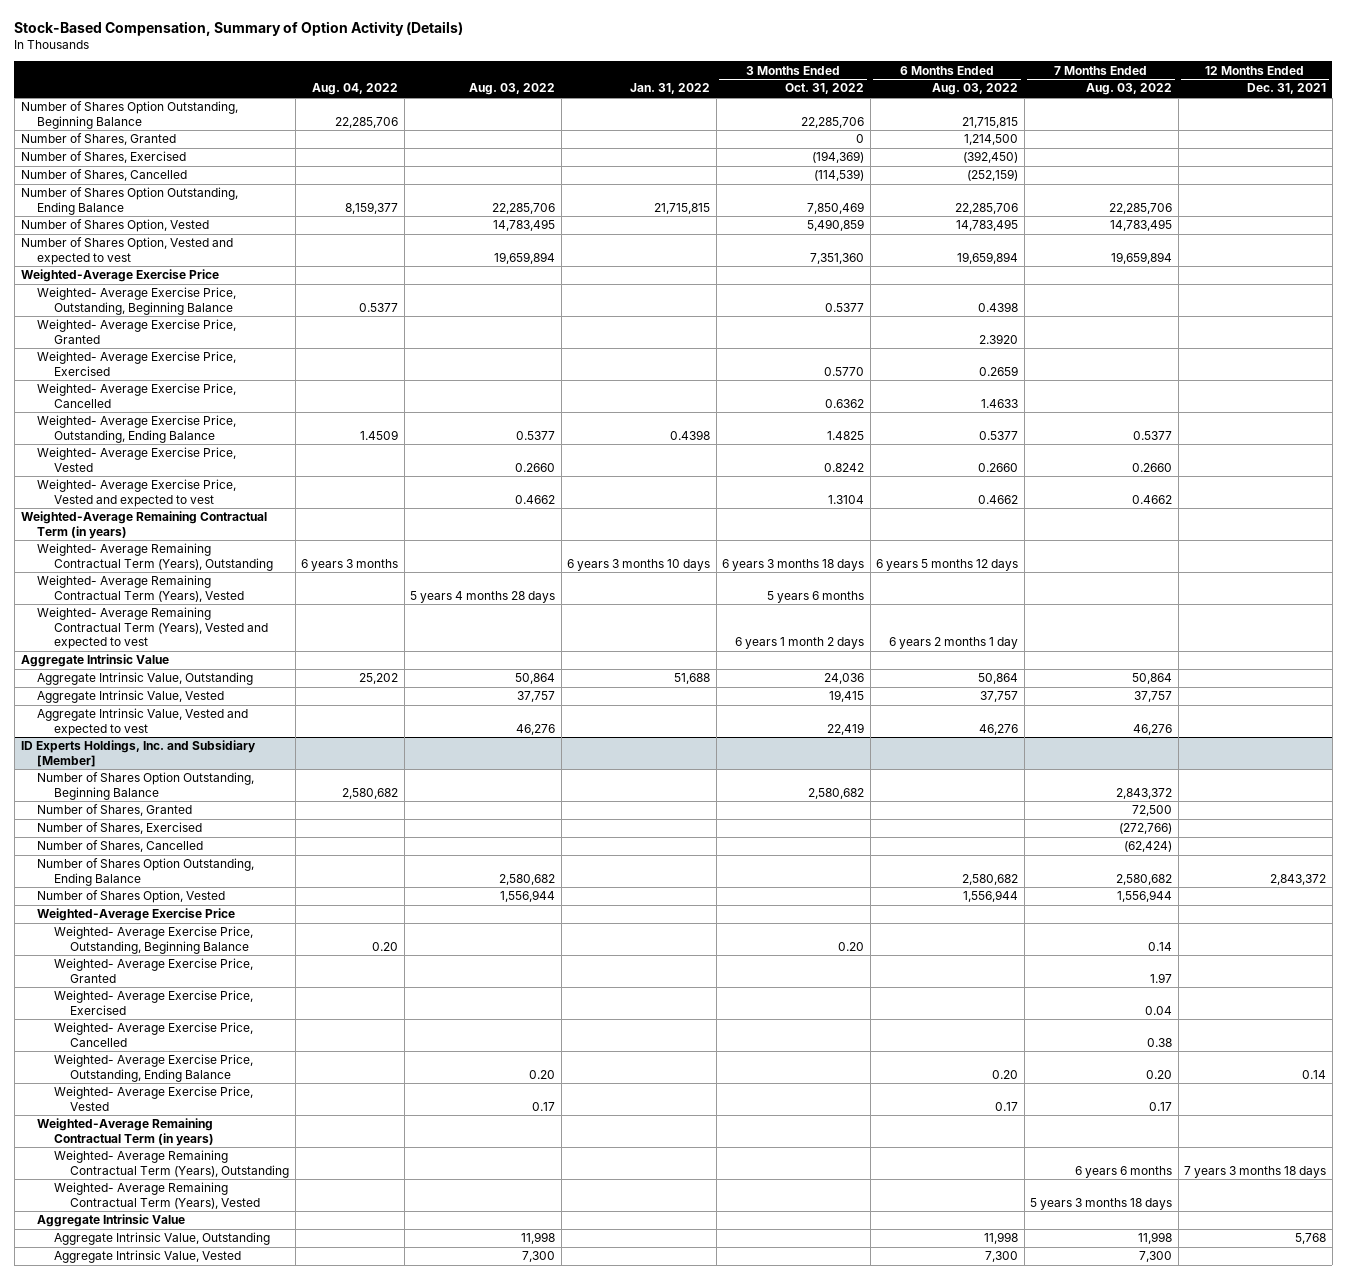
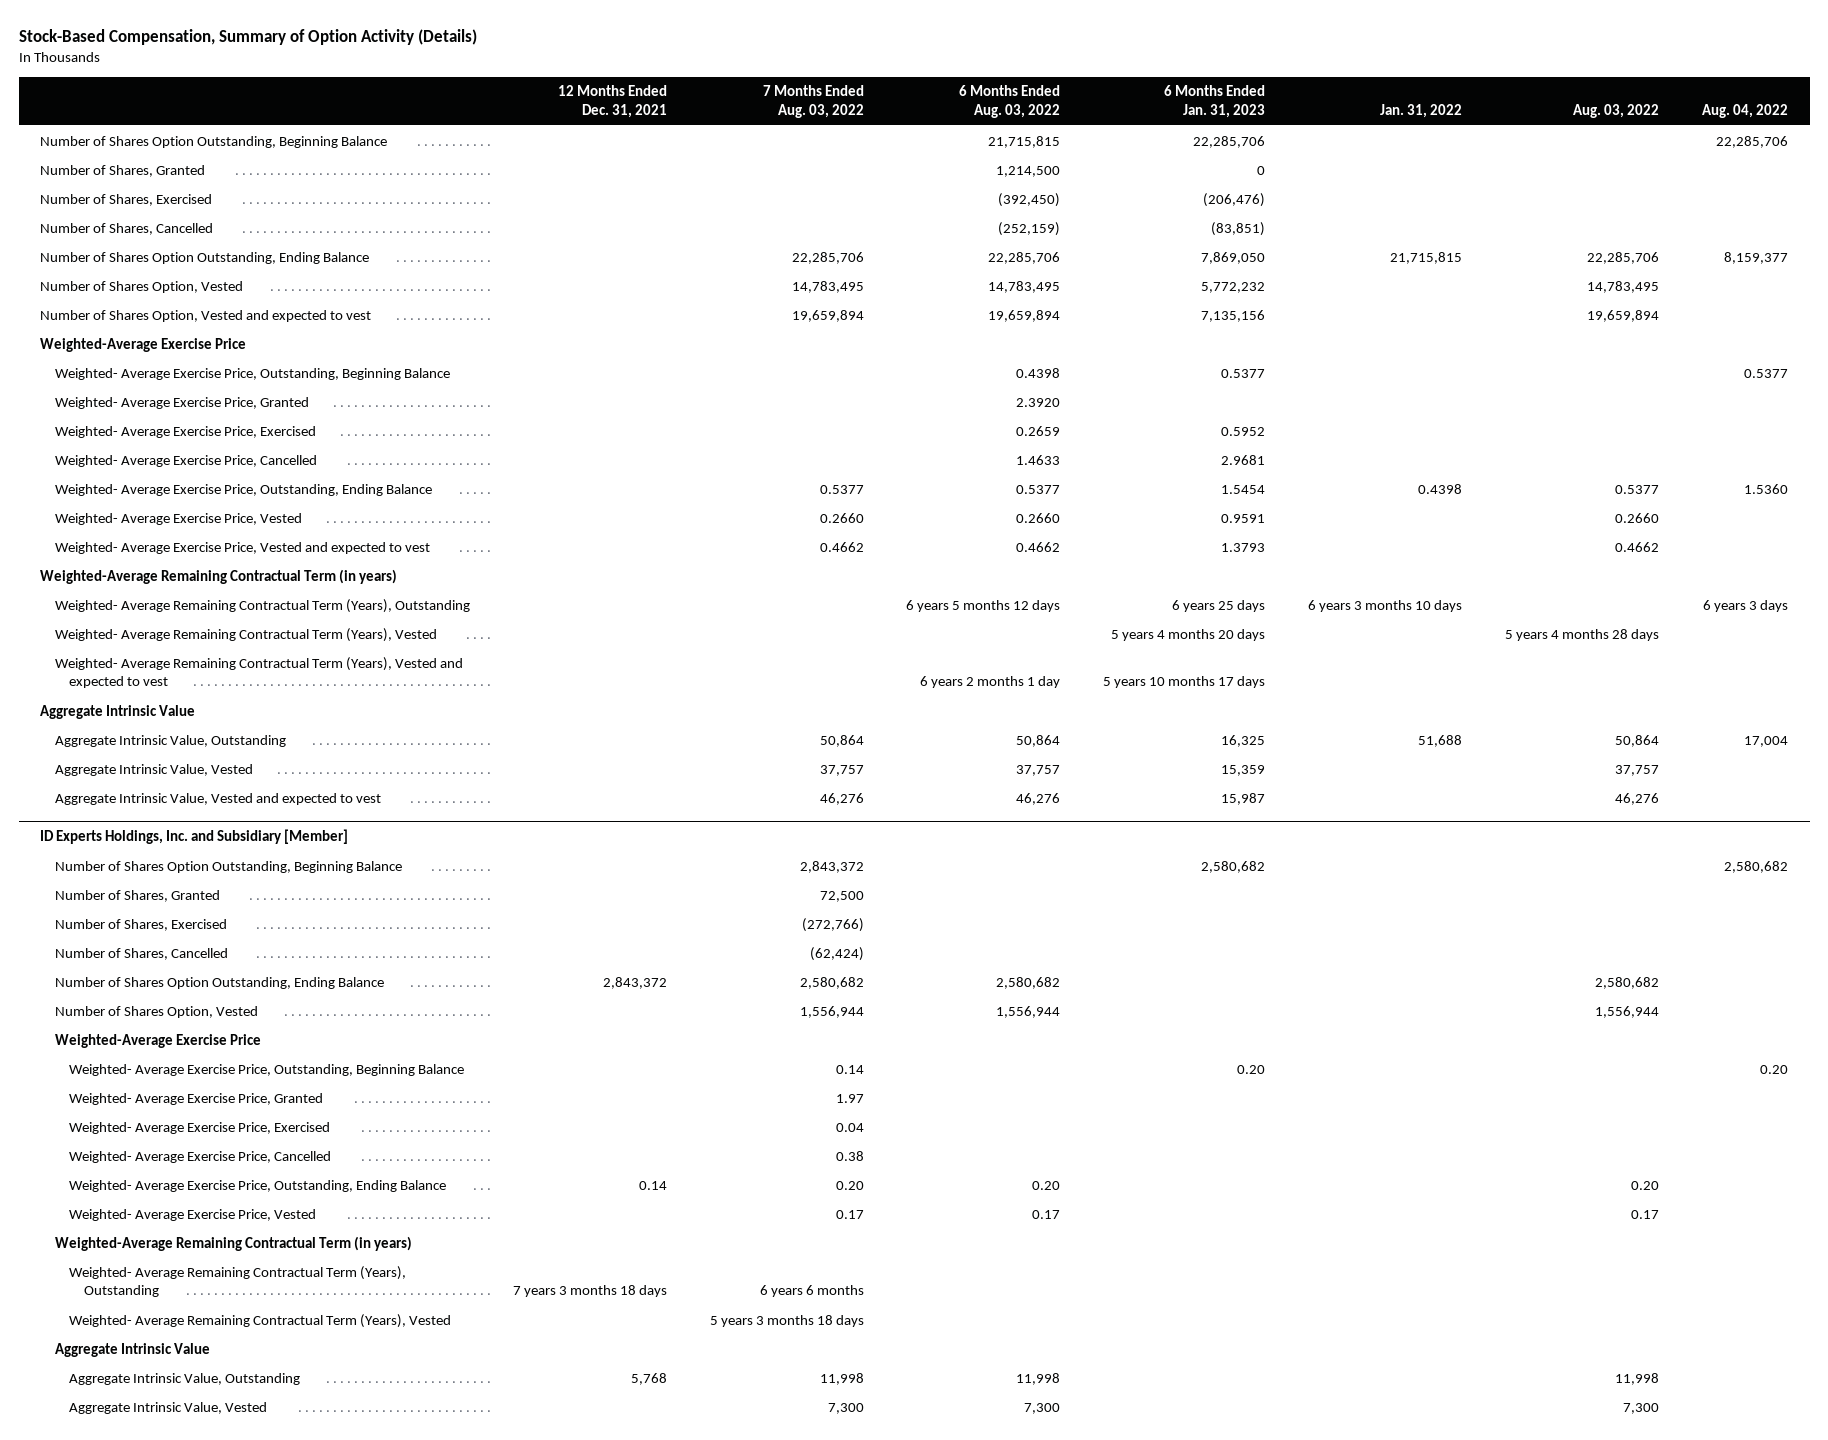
- | Aug. 04, 2022 | Aug. 03, 2022 | Jan. 31, 2022 | 3 Months Ended Oct. 31, 2022 | 6 Months Ended Aug. 03, 2022 | 7 Months Ended Aug. 03, 2022 | 12 Months Ended Dec. 31, 2021
+ | 12 Months Ended Dec. 31, 2021 | 7 Months Ended Aug. 03, 2022 | 6 Months Ended Aug. 03, 2022 | 6 Months Ended Jan. 31, 2023 | Jan. 31, 2022 | Aug. 03, 2022 | Aug. 04, 2022
- Weighted- Average Exercise Price, Outstanding, Ending Balance | 1.4509 | 0.5377 | 0.4398 | 1.4825 | 0.5377 | 0.5377 |
+ Weighted- Average Exercise Price, Outstanding, Ending Balance | | 0.5377 | 0.5377 | 1.5454 | 0.4398 | 0.5377 | 1.5360
- Weighted- Average Remaining Contractual Term (Years), Outstanding | 6 years 3 months | | 6 years 3 months 10 days | 6 years 3 months 18 days | 6 years 5 months 12 days | |
+ Weighted- Average Remaining Contractual Term (Years), Outstanding | | | 6 years 5 months 12 days | 6 years 25 days | 6 years 3 months 10 days | | 6 years 3 days
- Aggregate Intrinsic Value, Outstanding | 25,202 | 50,864 | 51,688 | 24,036 | 50,864 | 50,864 |
+ Aggregate Intrinsic Value, Outstanding | | 50,864 | 50,864 | 16,325 | 51,688 | 50,864 | 17,004

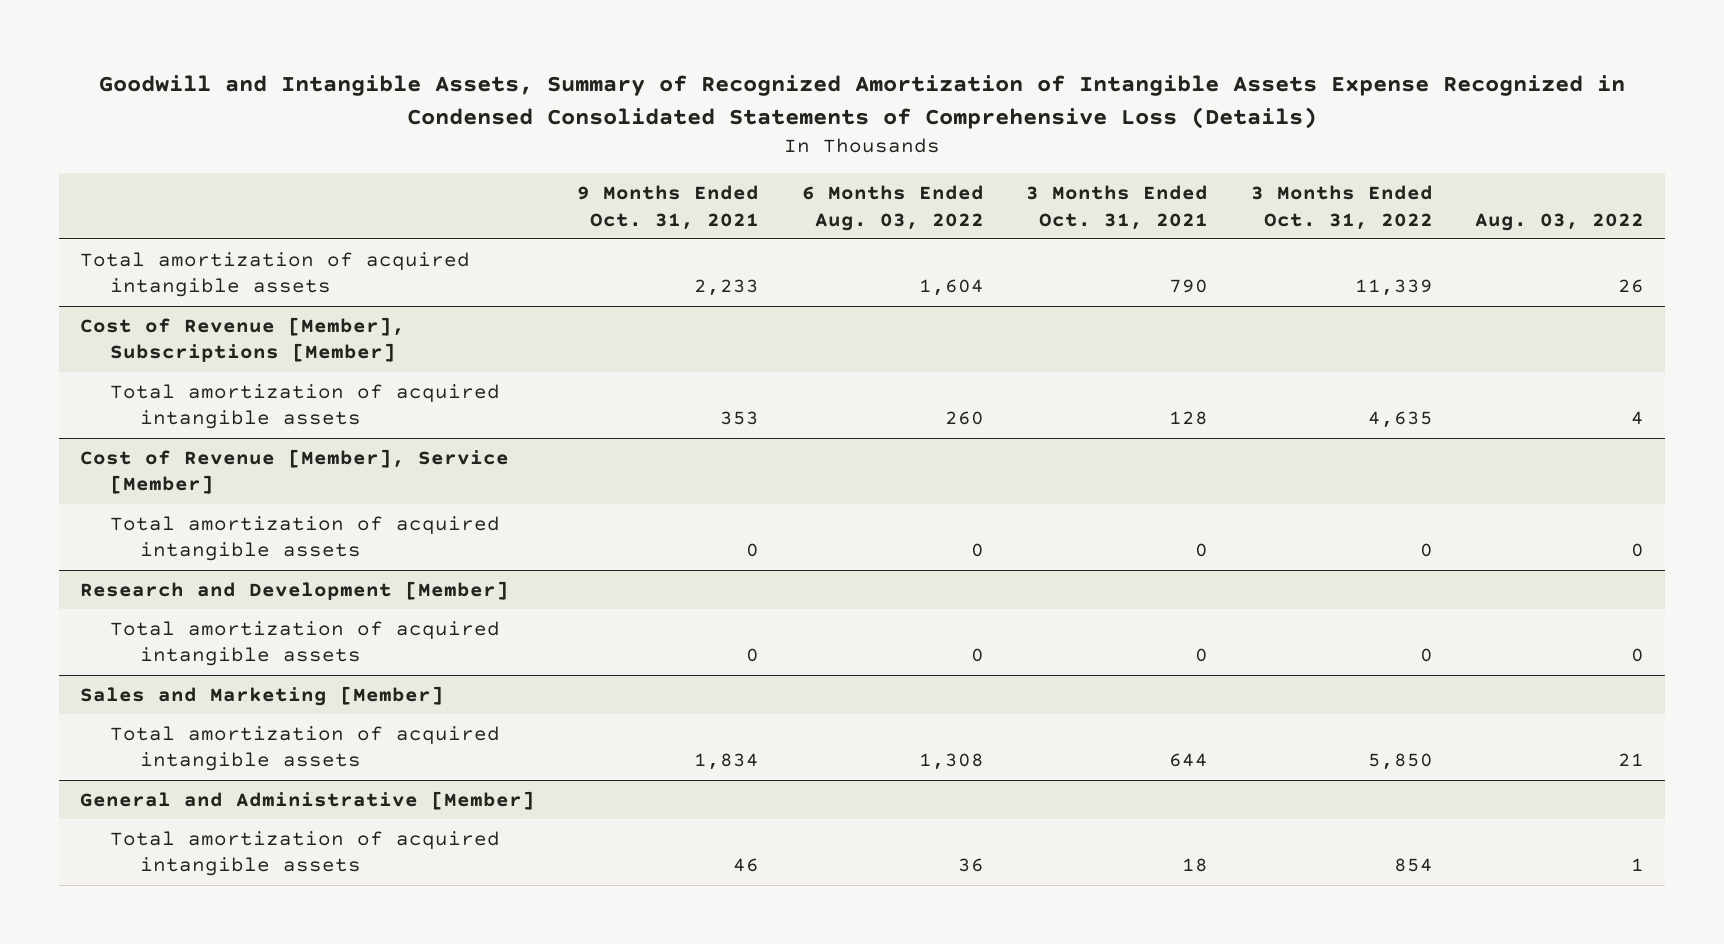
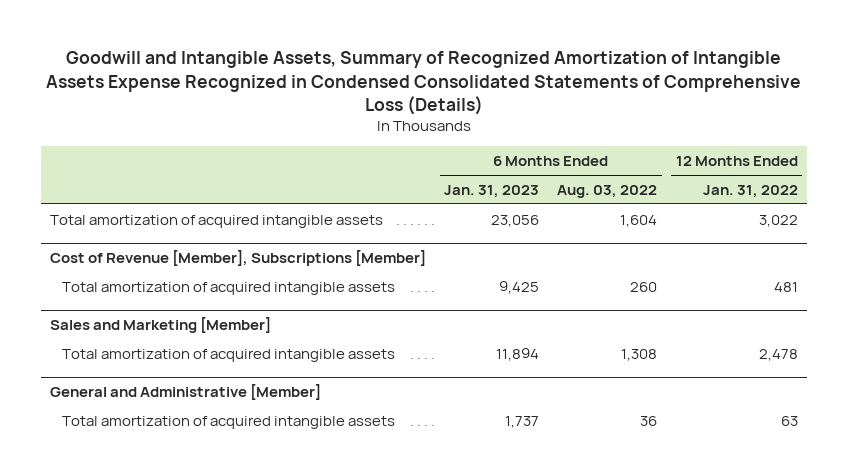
- | 9 Months Ended Oct. 31, 2021 | 6 Months Ended Aug. 03, 2022 | 3 Months Ended Oct. 31, 2021 | 3 Months Ended Oct. 31, 2022 | Aug. 03, 2022
+ | 6 Months Ended Jan. 31, 2023 | 6 Months Ended Aug. 03, 2022 | 12 Months Ended Jan. 31, 2022
- Cost of Revenue [Member], Service [Member]
- Total amortization of acquired intangible assets | 0 | 0 | 0 | 0 | 0
- Research and Development [Member]
- Total amortization of acquired intangible assets | 0 | 0 | 0 | 0 | 0

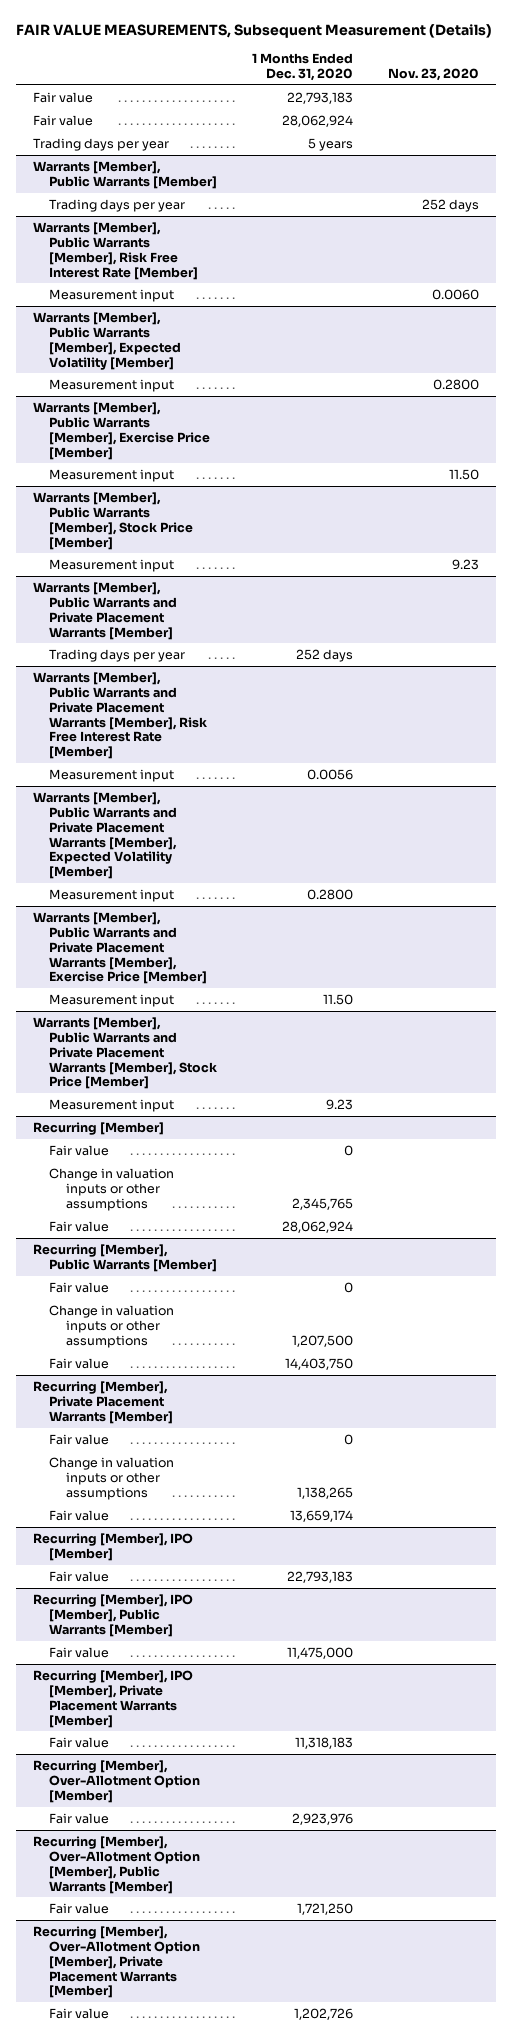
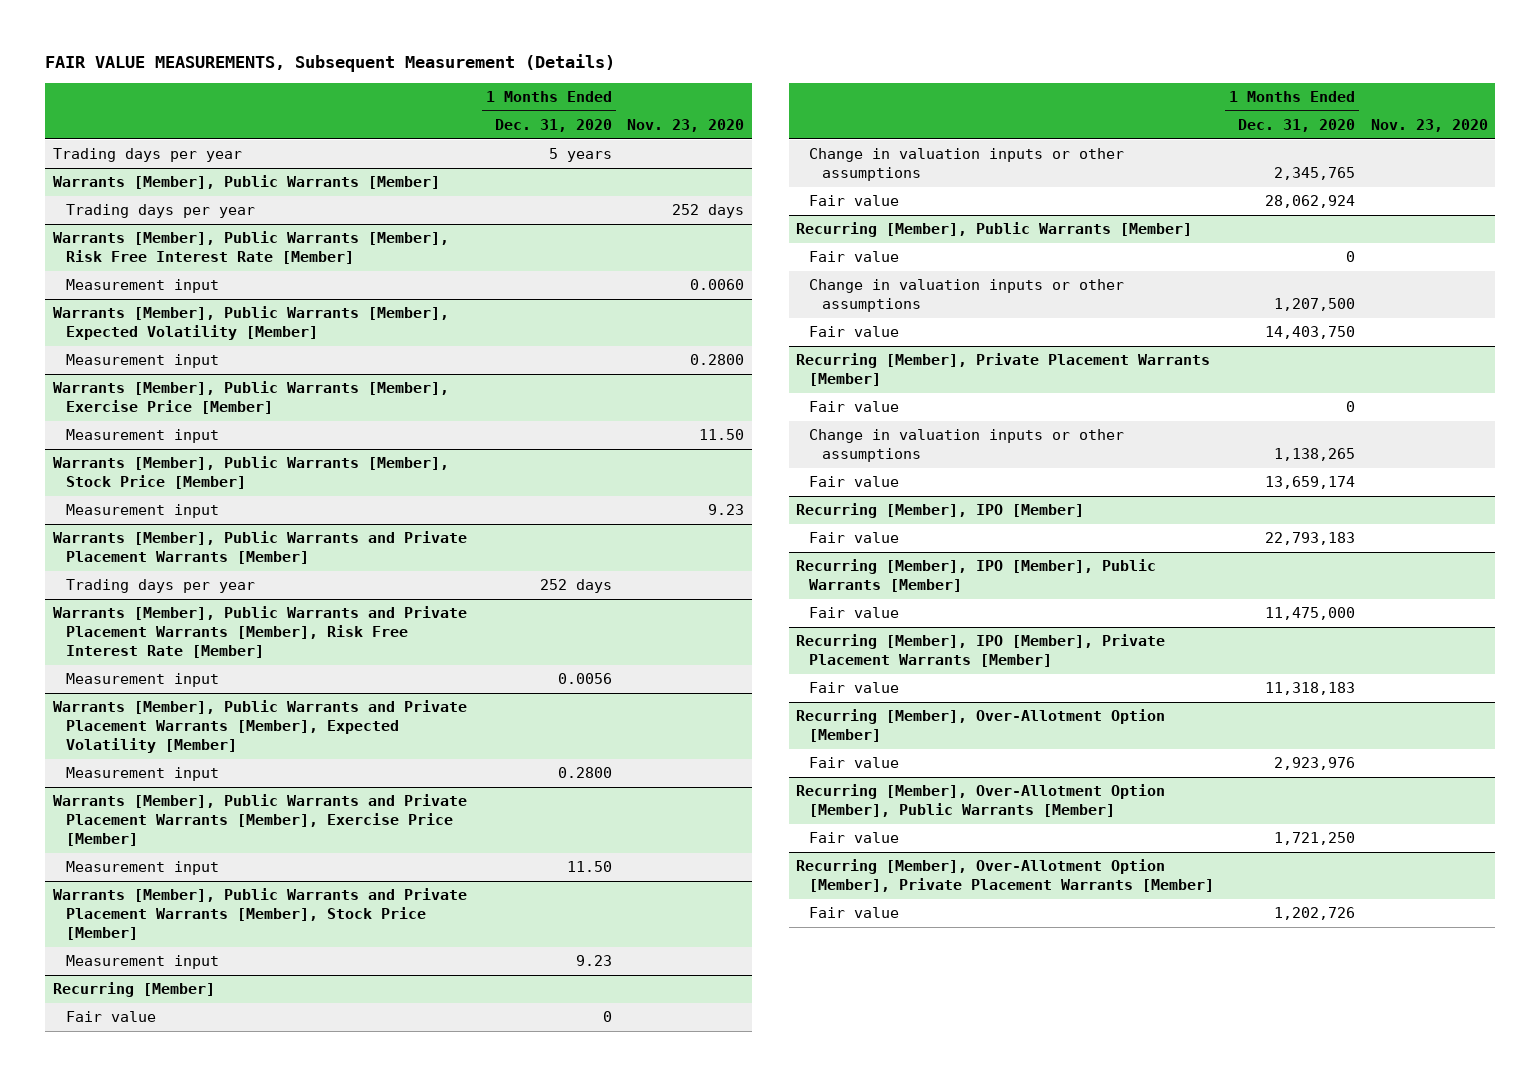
- Fair value | 22,793,183 |
- Fair value | 28,062,924 |

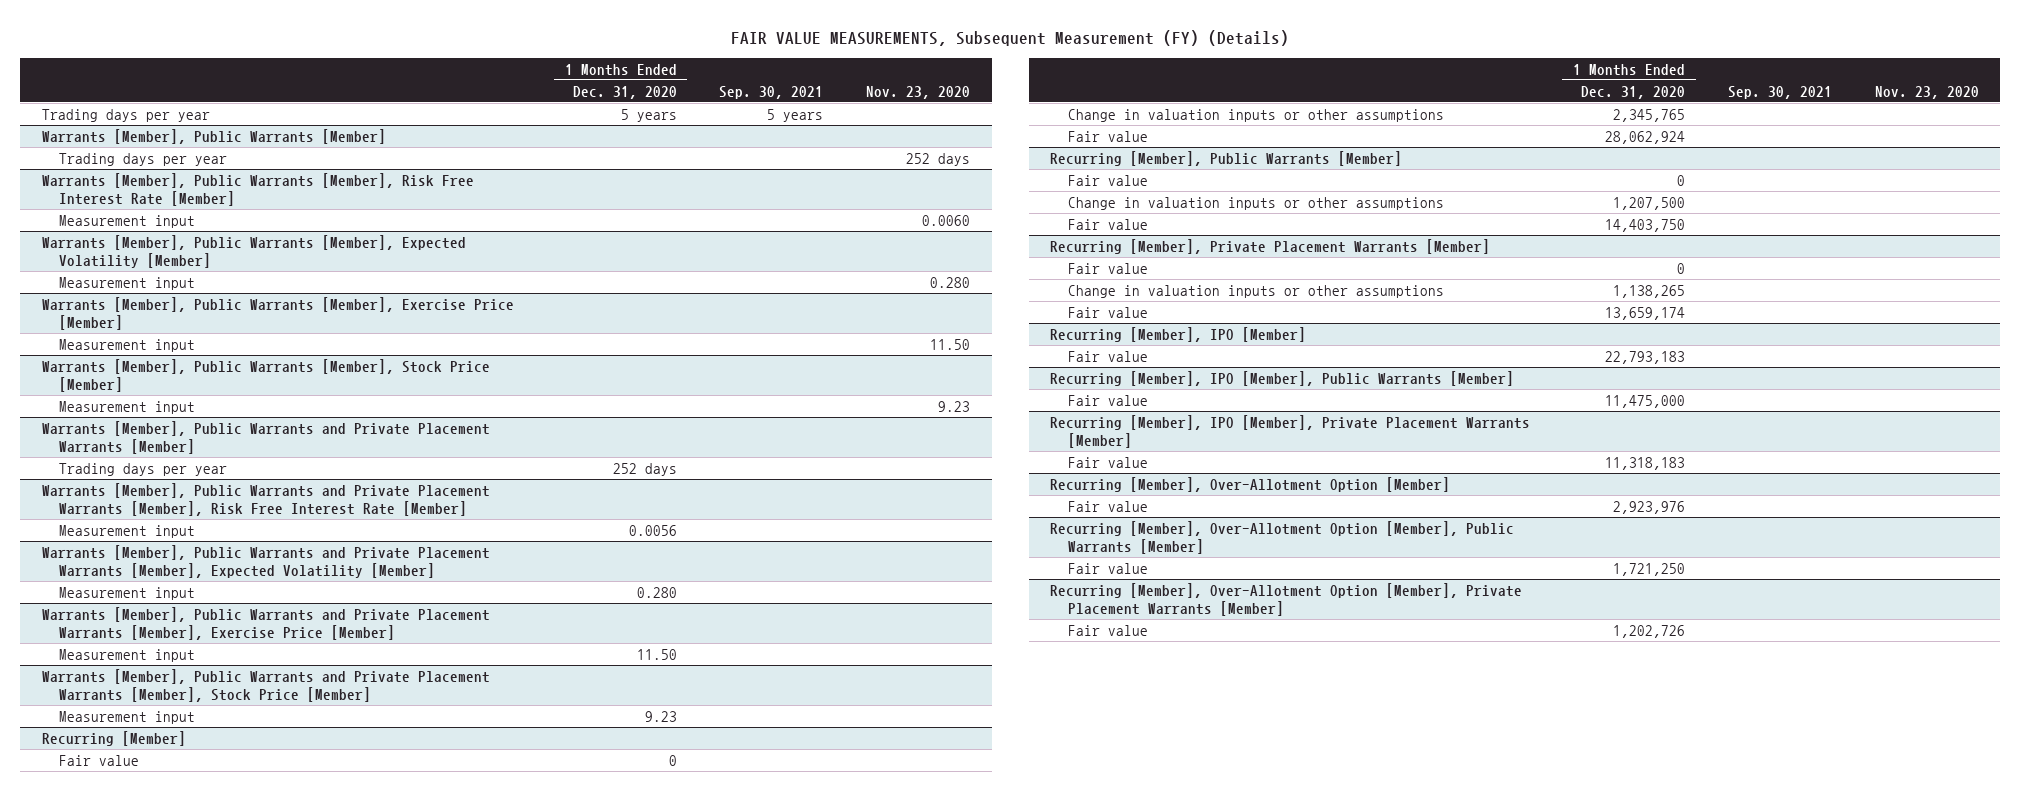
- FAIR VALUE MEASUREMENTS, Subsequent Measurement (Details)
+ FAIR VALUE MEASUREMENTS, Subsequent Measurement (FY) (Details)
- | 1 Months Ended Dec. 31, 2020 | Nov. 23, 2020
+ | 1 Months Ended Dec. 31, 2020 | Sep. 30, 2021 | Nov. 23, 2020
@ Warrants [Member], Public Warrants [Member], Expected Volatility [Member]
- Measurement input | | 0.2800
+ Measurement input | | | 0.280
@ Warrants [Member], Public Warrants and Private Placement Warrants [Member], Expected Volatility [Member]
- Measurement input | 0.2800 |
+ Measurement input | 0.280 | |

